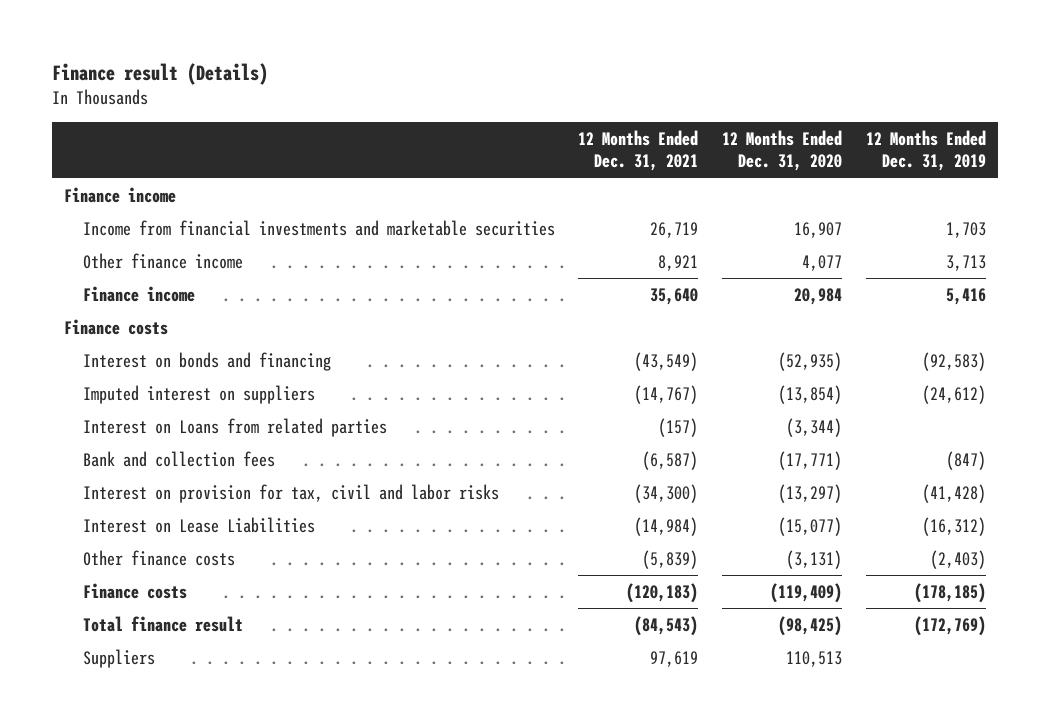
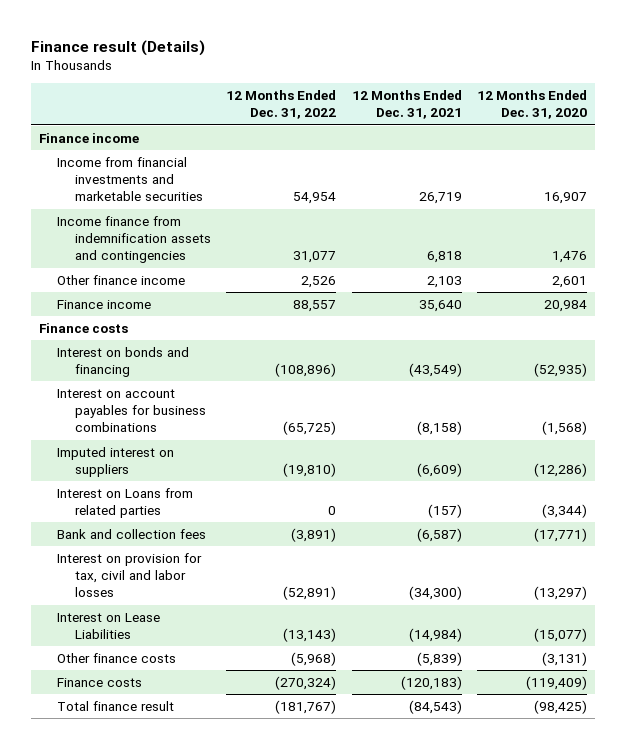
- | 12 Months Ended Dec. 31, 2021 | 12 Months Ended Dec. 31, 2020 | 12 Months Ended Dec. 31, 2019
+ | 12 Months Ended Dec. 31, 2022 | 12 Months Ended Dec. 31, 2021 | 12 Months Ended Dec. 31, 2020
- Other finance income | 8,921 | 4,077 | 3,713
+ Income finance from indemnification assets and contingencies | 31,077 | 6,818 | 1,476
+ Other finance income | 2,526 | 2,103 | 2,601
- Imputed interest on suppliers | (14,767) | (13,854) | (24,612)
+ Interest on account payables for business combinations | (65,725) | (8,158) | (1,568)
+ Imputed interest on suppliers | (19,810) | (6,609) | (12,286)
- Interest on provision for tax, civil and labor risks | (34,300) | (13,297) | (41,428)
+ Interest on provision for tax, civil and labor losses | (52,891) | (34,300) | (13,297)
- Suppliers | 97,619 | 110,513 |

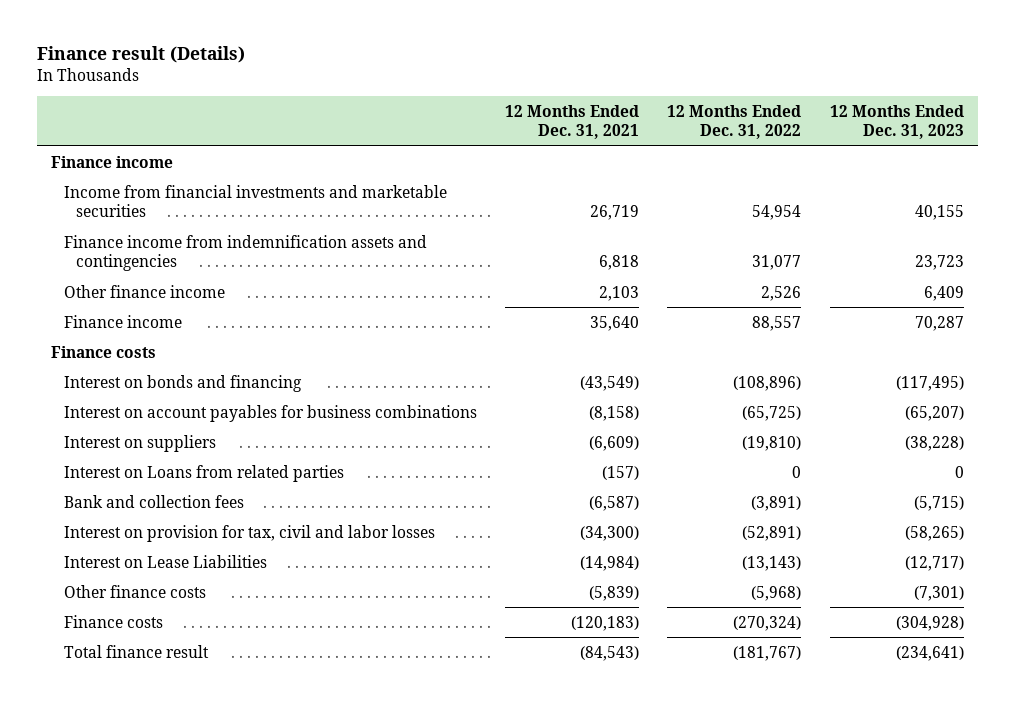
- | 12 Months Ended Dec. 31, 2022 | 12 Months Ended Dec. 31, 2021 | 12 Months Ended Dec. 31, 2020
+ | 12 Months Ended Dec. 31, 2021 | 12 Months Ended Dec. 31, 2022 | 12 Months Ended Dec. 31, 2023
- Income finance from indemnification assets and contingencies | 31,077 | 6,818 | 1,476
+ Finance income from indemnification assets and contingencies | 6,818 | 31,077 | 23,723
- Imputed interest on suppliers | (19,810) | (6,609) | (12,286)
+ Interest on suppliers | (6,609) | (19,810) | (38,228)

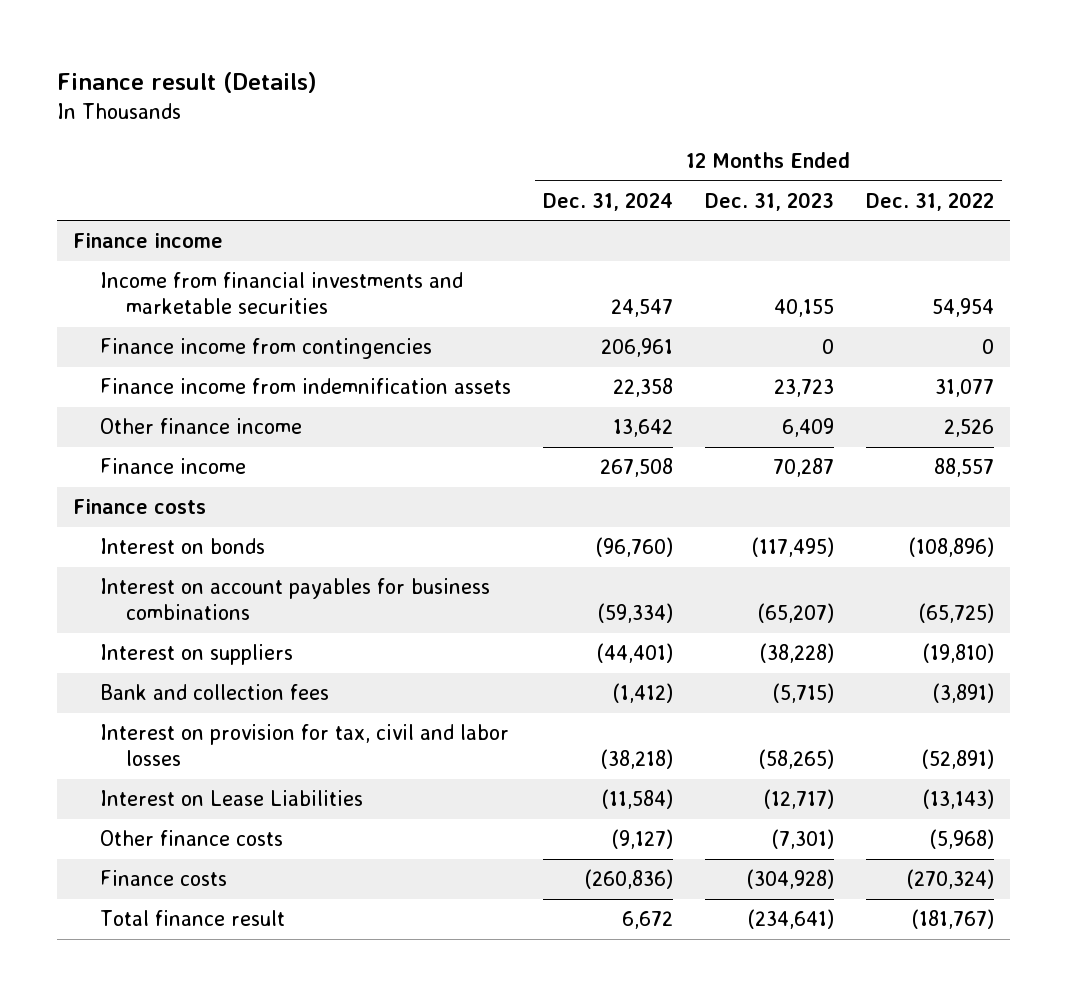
- | 12 Months Ended Dec. 31, 2021 | 12 Months Ended Dec. 31, 2022 | 12 Months Ended Dec. 31, 2023
+ | 12 Months Ended Dec. 31, 2024 | 12 Months Ended Dec. 31, 2023 | 12 Months Ended Dec. 31, 2022
- Finance income from indemnification assets and contingencies | 6,818 | 31,077 | 23,723
+ Finance income from contingencies | 206,961 | 0 | 0
+ Finance income from indemnification assets | 22,358 | 23,723 | 31,077
- Interest on bonds and financing | (43,549) | (108,896) | (117,495)
+ Interest on bonds | (96,760) | (117,495) | (108,896)
- Interest on Loans from related parties | (157) | 0 | 0

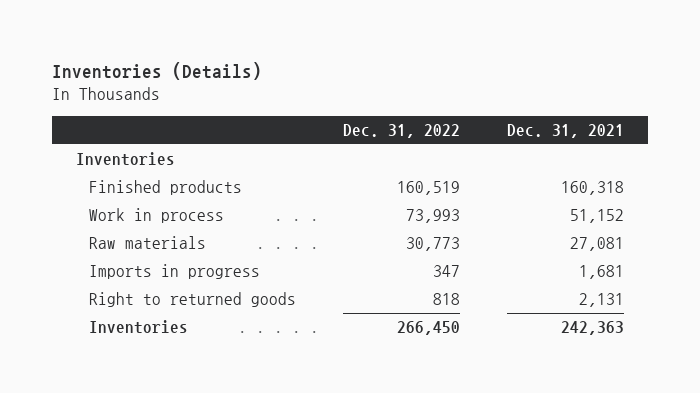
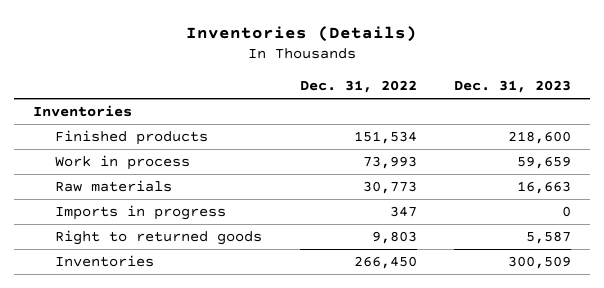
- | Dec. 31, 2022 | Dec. 31, 2021
+ | Dec. 31, 2022 | Dec. 31, 2023
- Finished products | 160,519 | 160,318
+ Finished products | 151,534 | 218,600
- Right to returned goods | 818 | 2,131
+ Right to returned goods | 9,803 | 5,587

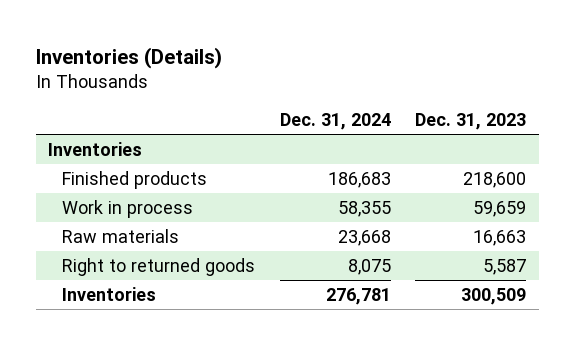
- | Dec. 31, 2022 | Dec. 31, 2023
+ | Dec. 31, 2024 | Dec. 31, 2023
- Imports in progress | 347 | 0

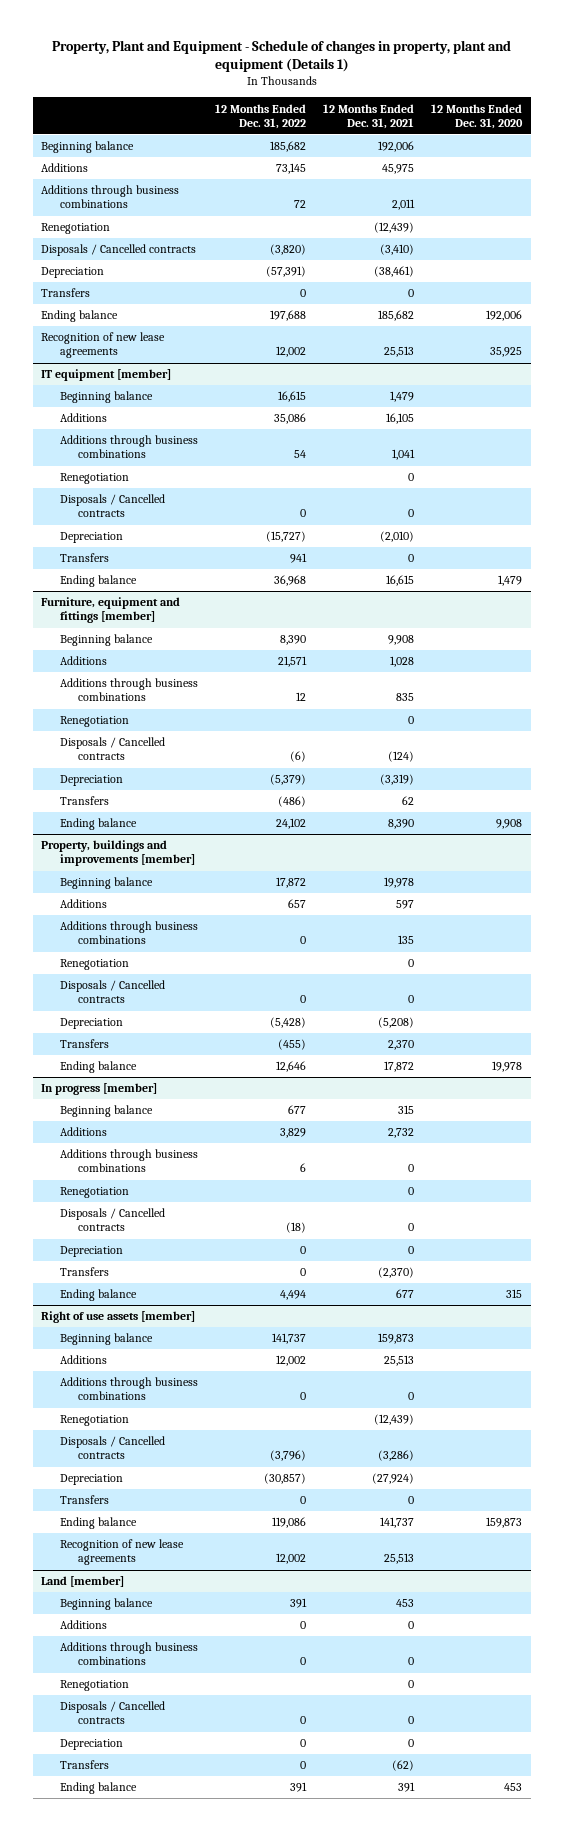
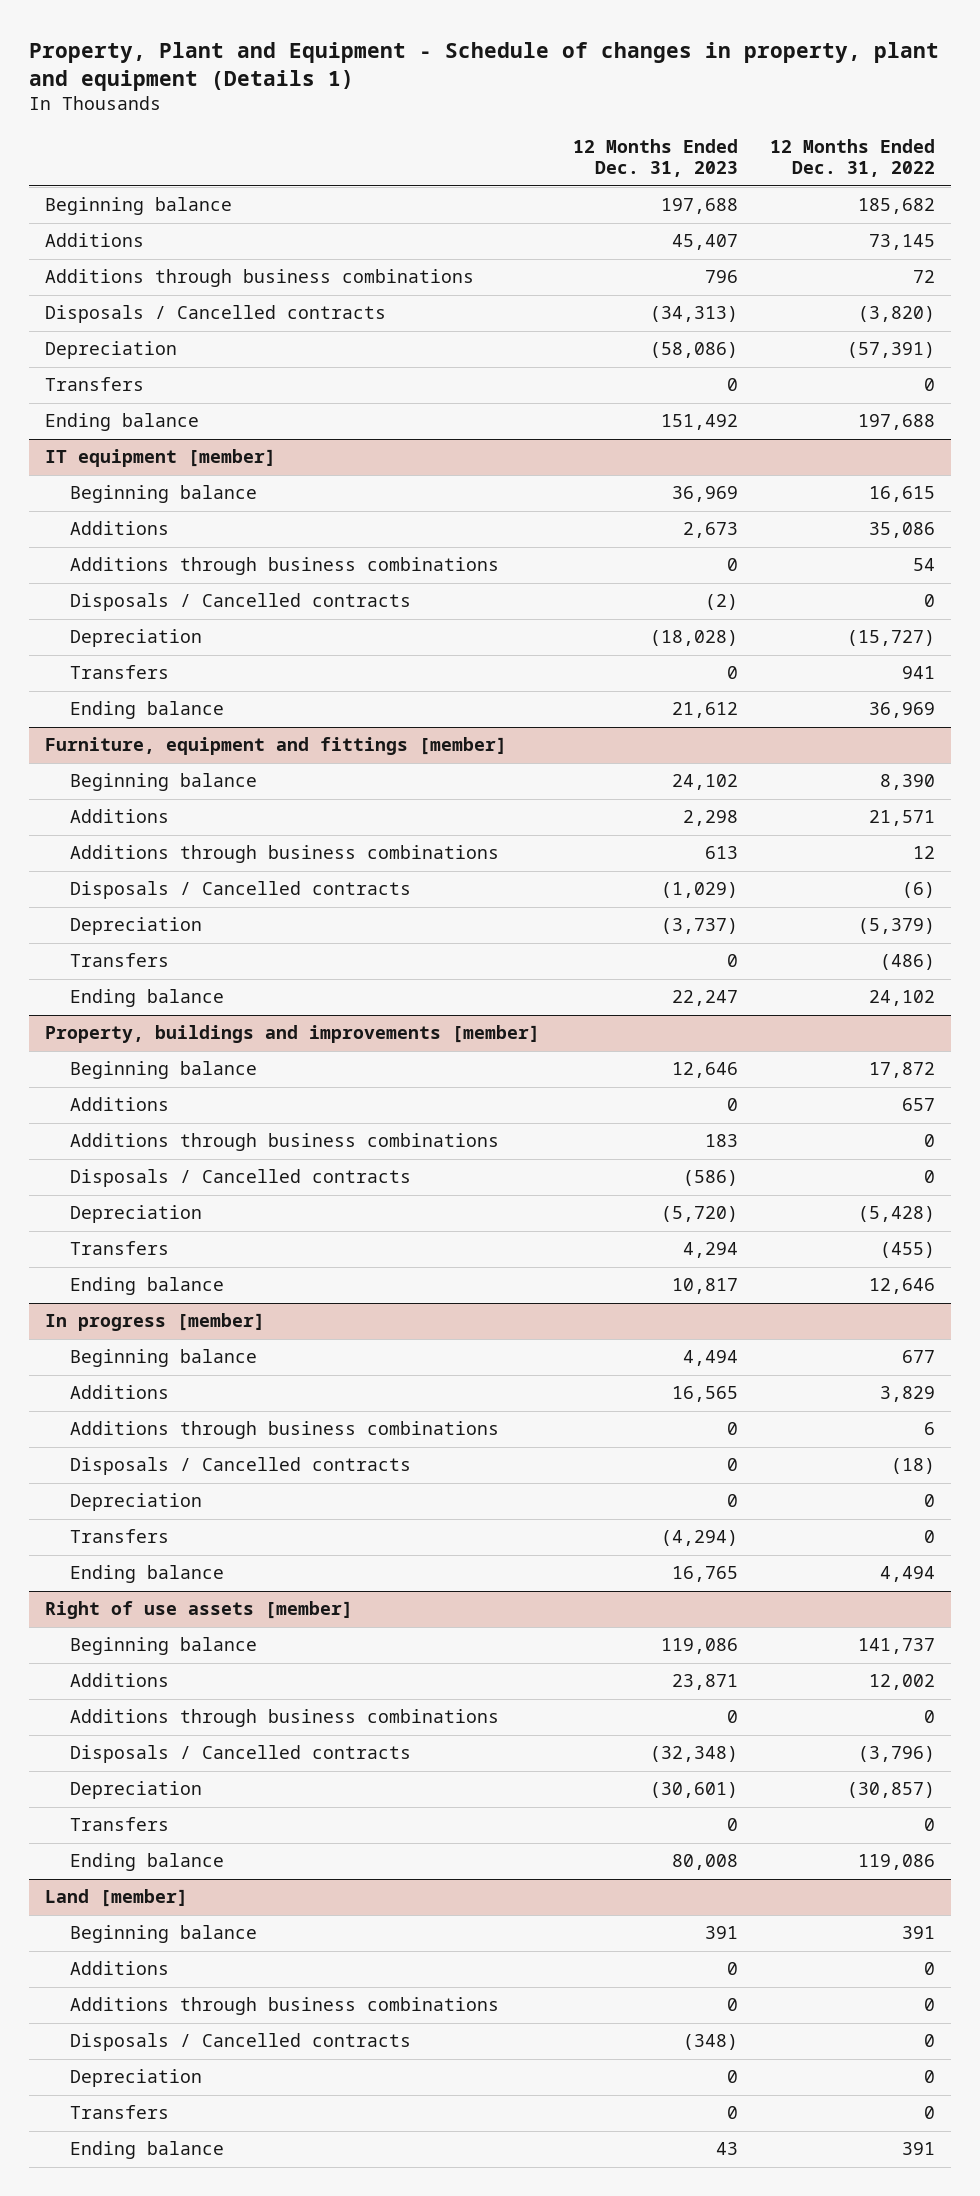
- | 12 Months Ended Dec. 31, 2022 | 12 Months Ended Dec. 31, 2021 | 12 Months Ended Dec. 31, 2020
+ | 12 Months Ended Dec. 31, 2023 | 12 Months Ended Dec. 31, 2022
- Renegotiation | | (12,439) |
- Recognition of new lease agreements | 12,002 | 25,513 | 35,925
@ IT equipment [member]
- Renegotiation | | 0 |
- Ending balance | 36,968 | 16,615 | 1,479
+ Ending balance | 21,612 | 36,969
@ Furniture, equipment and fittings [member]
- Renegotiation | | 0 |
@ Property, buildings and improvements [member]
- Renegotiation | | 0 |
@ In progress [member]
- Renegotiation | | 0 |
@ Right of use assets [member]
- Renegotiation | | (12,439) |
- Recognition of new lease agreements | 12,002 | 25,513 |
@ Land [member]
- Renegotiation | | 0 |

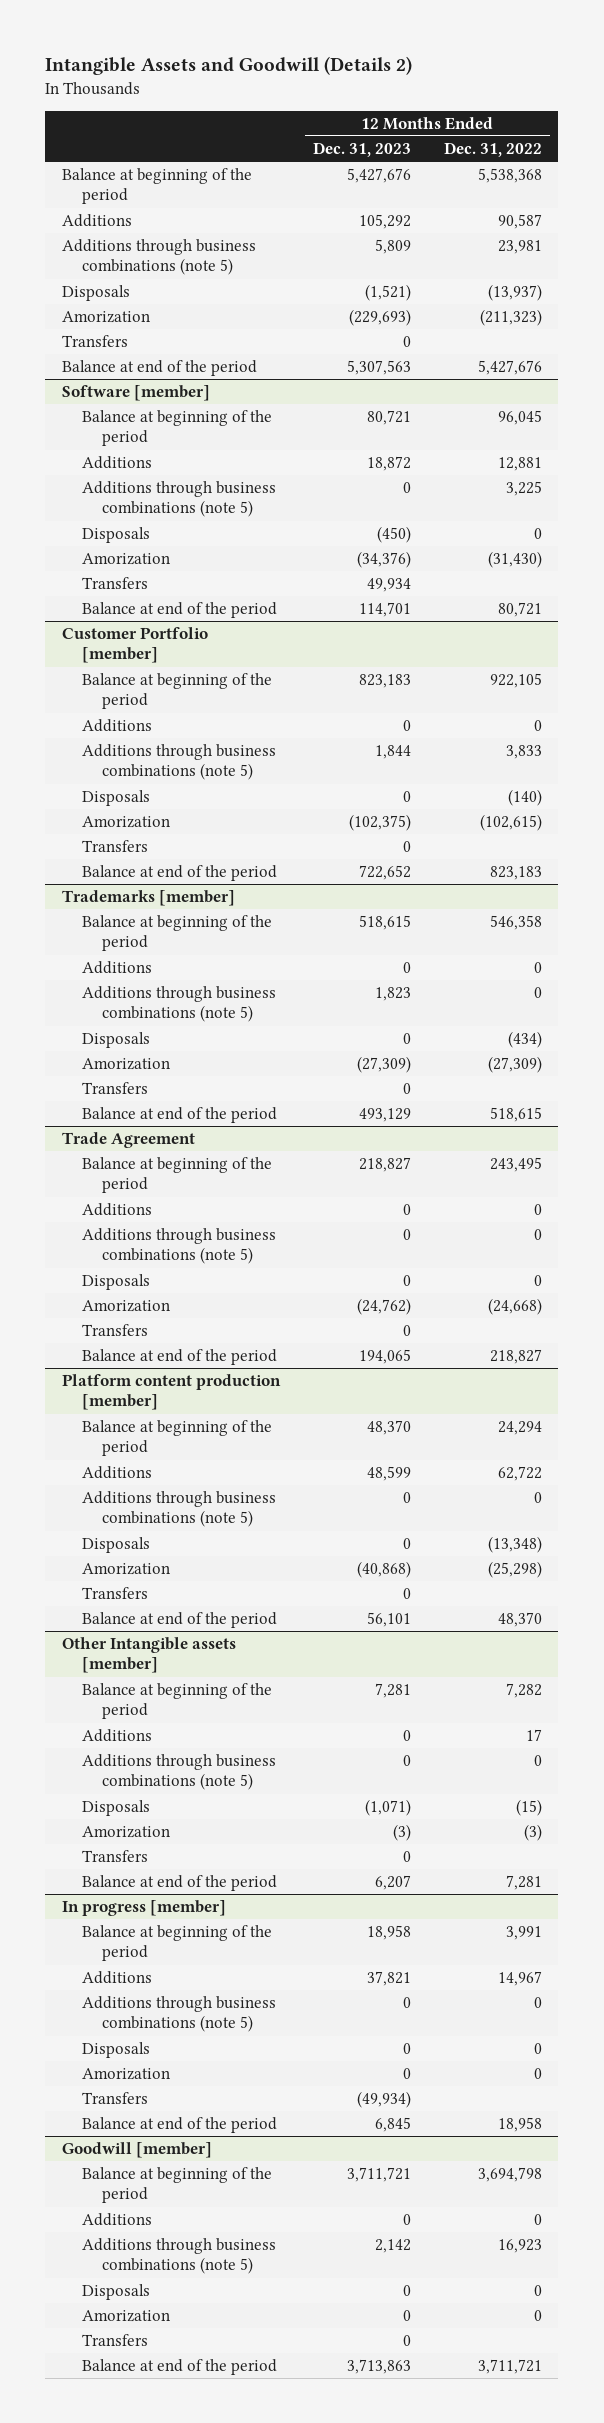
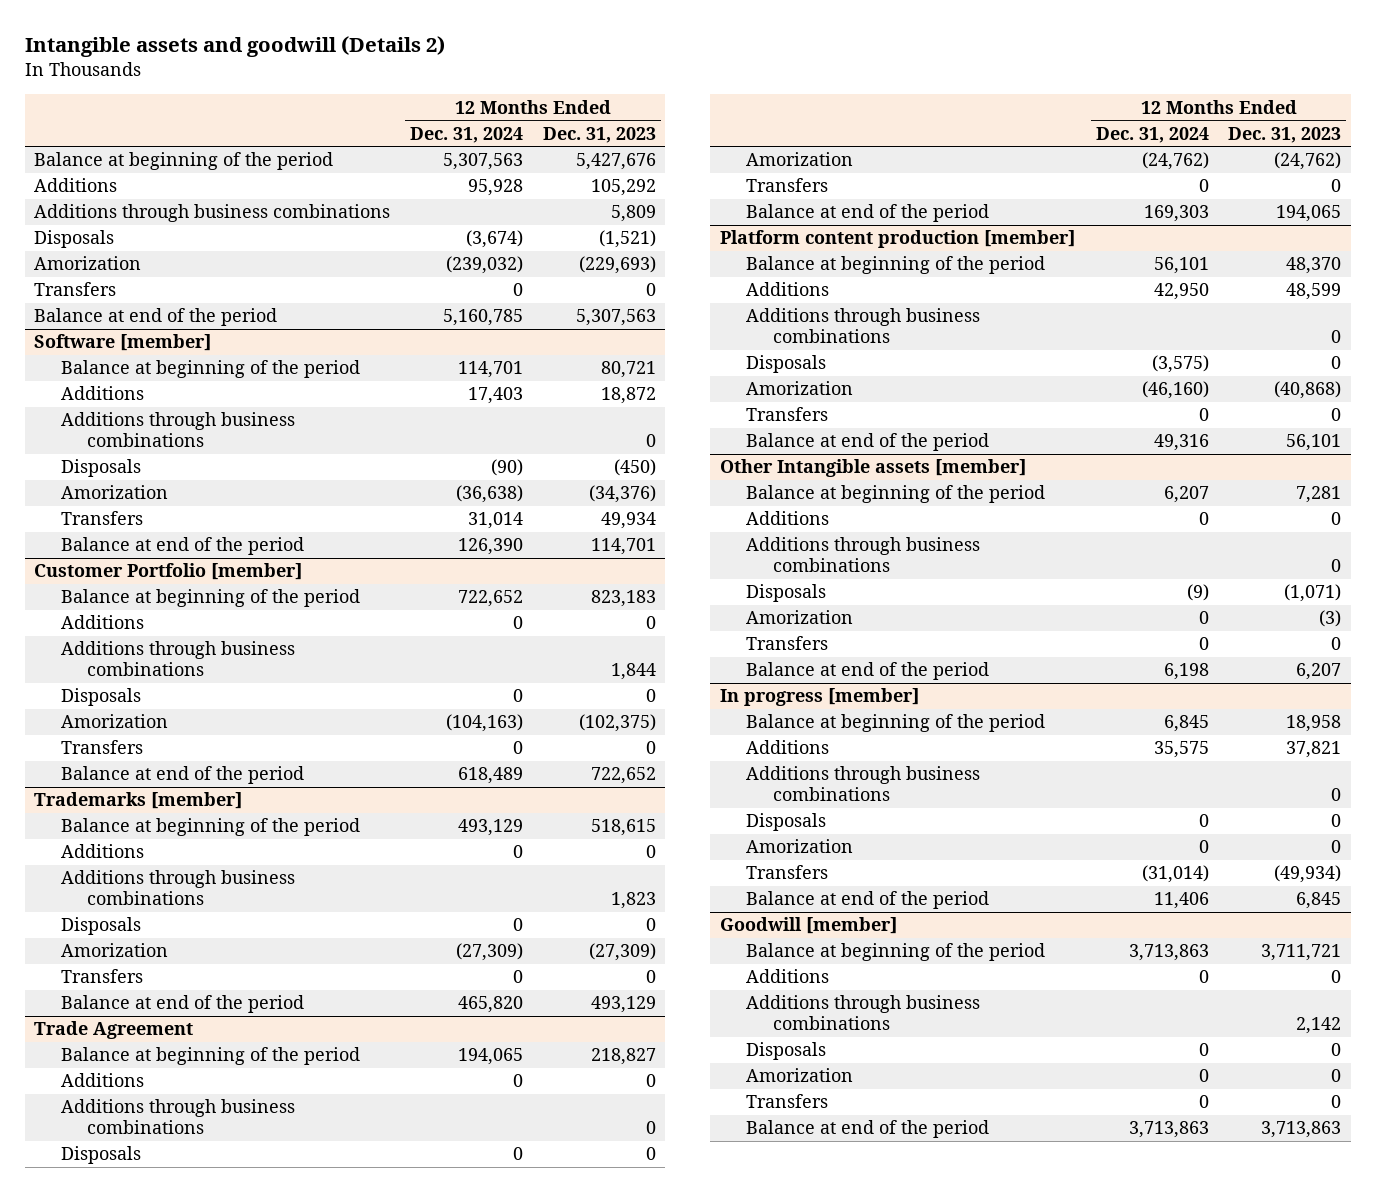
- Intangible Assets and Goodwill (Details 2)
+ Intangible assets and goodwill (Details 2)
- | 12 Months Ended Dec. 31, 2023 | 12 Months Ended Dec. 31, 2022
+ | 12 Months Ended Dec. 31, 2024 | 12 Months Ended Dec. 31, 2023
- Additions through business combinations (note 5) | 5,809 | 23,981
+ Additions through business combinations | | 5,809
@ Software [member]
- Additions through business combinations (note 5) | 0 | 3,225
+ Additions through business combinations | | 0
@ Customer Portfolio [member]
- Additions through business combinations (note 5) | 1,844 | 3,833
+ Additions through business combinations | | 1,844
@ Trademarks [member]
- Additions through business combinations (note 5) | 1,823 | 0
+ Additions through business combinations | | 1,823
@ Trade Agreement
- Additions through business combinations (note 5) | 0 | 0
+ Additions through business combinations | | 0
@ Platform content production [member]
- Additions through business combinations (note 5) | 0 | 0
+ Additions through business combinations | | 0
@ Other Intangible assets [member]
- Additions through business combinations (note 5) | 0 | 0
+ Additions through business combinations | | 0
@ In progress [member]
- Additions through business combinations (note 5) | 0 | 0
+ Additions through business combinations | | 0
@ Goodwill [member]
- Additions through business combinations (note 5) | 2,142 | 16,923
+ Additions through business combinations | | 2,142

